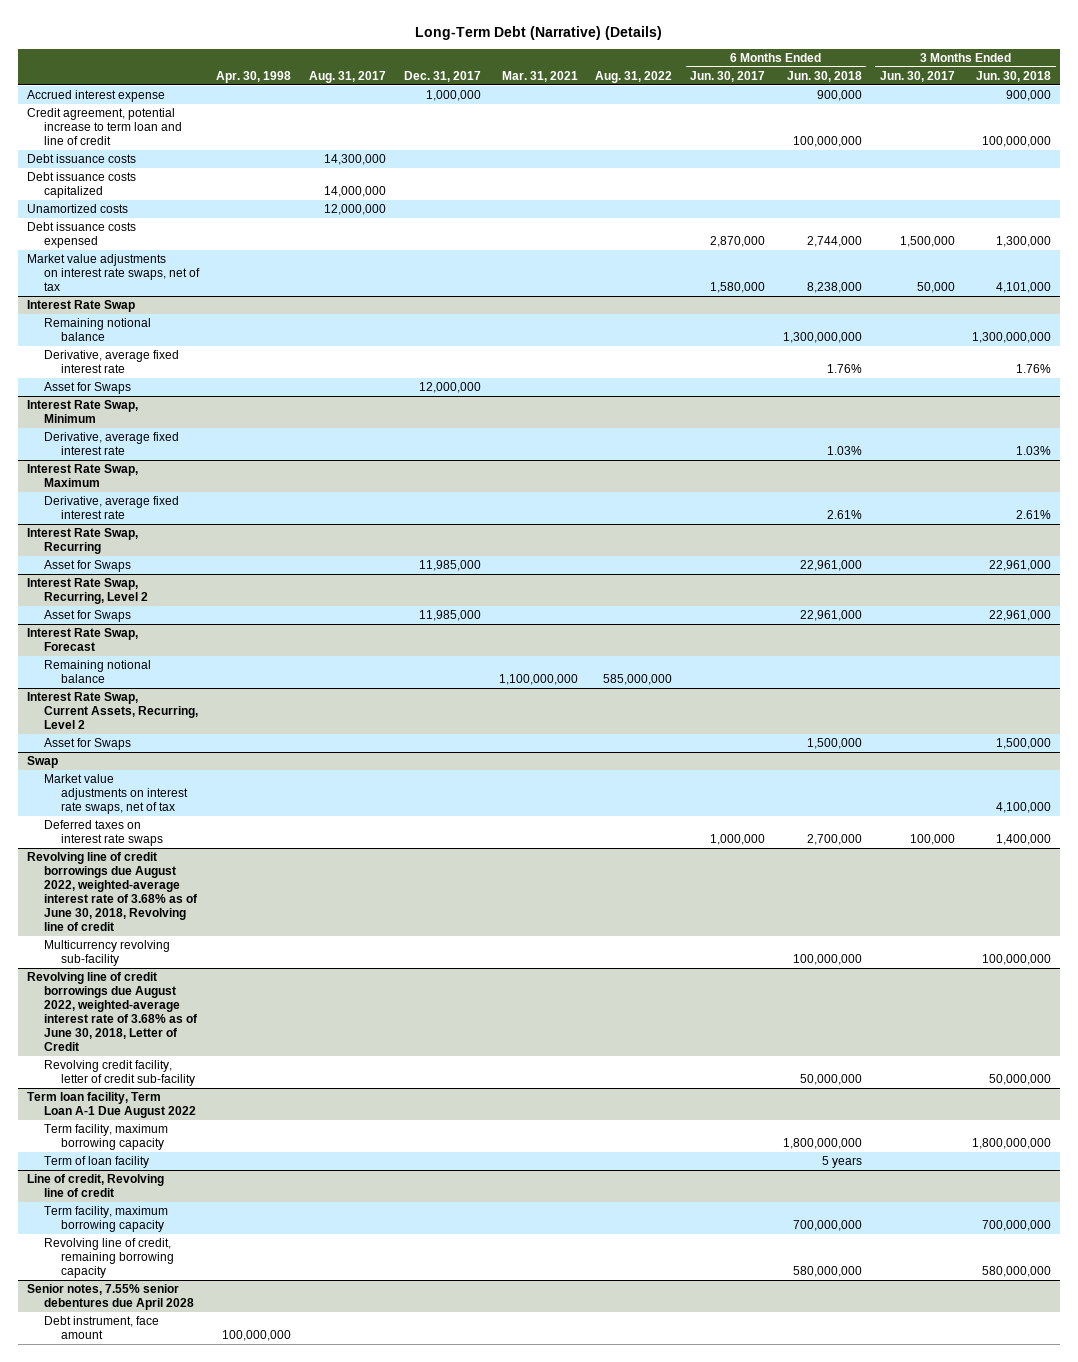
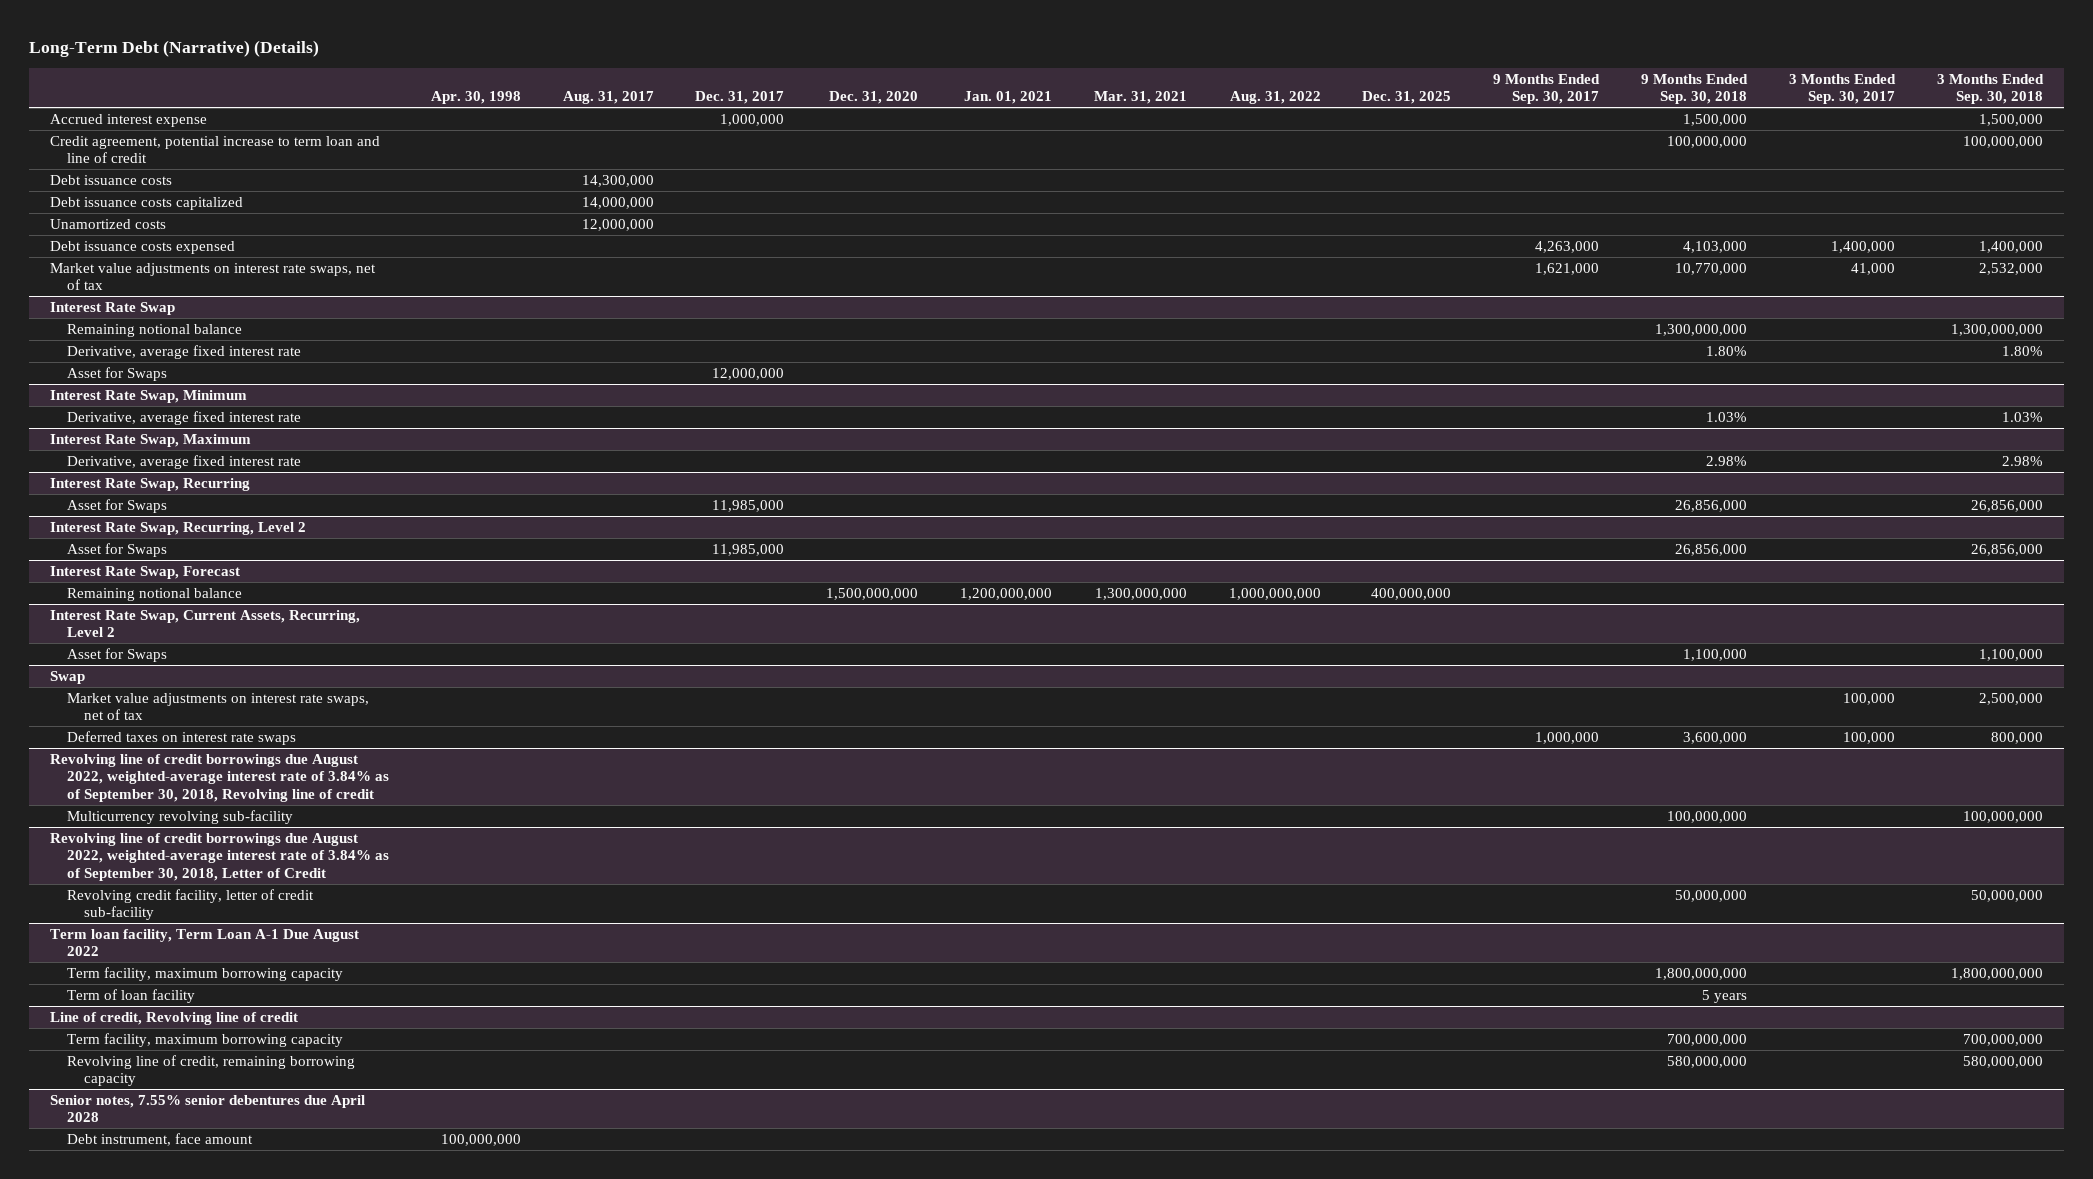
- | Apr. 30, 1998 | Aug. 31, 2017 | Dec. 31, 2017 | Mar. 31, 2021 | Aug. 31, 2022 | 6 Months Ended Jun. 30, 2017 | 6 Months Ended Jun. 30, 2018 | 3 Months Ended Jun. 30, 2017 | 3 Months Ended Jun. 30, 2018
+ | Apr. 30, 1998 | Aug. 31, 2017 | Dec. 31, 2017 | Dec. 31, 2020 | Jan. 01, 2021 | Mar. 31, 2021 | Aug. 31, 2022 | Dec. 31, 2025 | 9 Months Ended Sep. 30, 2017 | 9 Months Ended Sep. 30, 2018 | 3 Months Ended Sep. 30, 2017 | 3 Months Ended Sep. 30, 2018
@ Interest Rate Swap, Forecast
- Remaining notional balance | | | | 1,100,000,000 | 585,000,000 | | | |
+ Remaining notional balance | | | | 1,500,000,000 | 1,200,000,000 | 1,300,000,000 | 1,000,000,000 | 400,000,000 | | | |
- Revolving line of credit borrowings due August 2022, weighted-average interest rate of 3.68% as of June 30, 2018, Revolving line of credit
+ Revolving line of credit borrowings due August 2022, weighted-average interest rate of 3.84% as of September 30, 2018, Revolving line of credit
- Revolving line of credit borrowings due August 2022, weighted-average interest rate of 3.68% as of June 30, 2018, Letter of Credit
+ Revolving line of credit borrowings due August 2022, weighted-average interest rate of 3.84% as of September 30, 2018, Letter of Credit

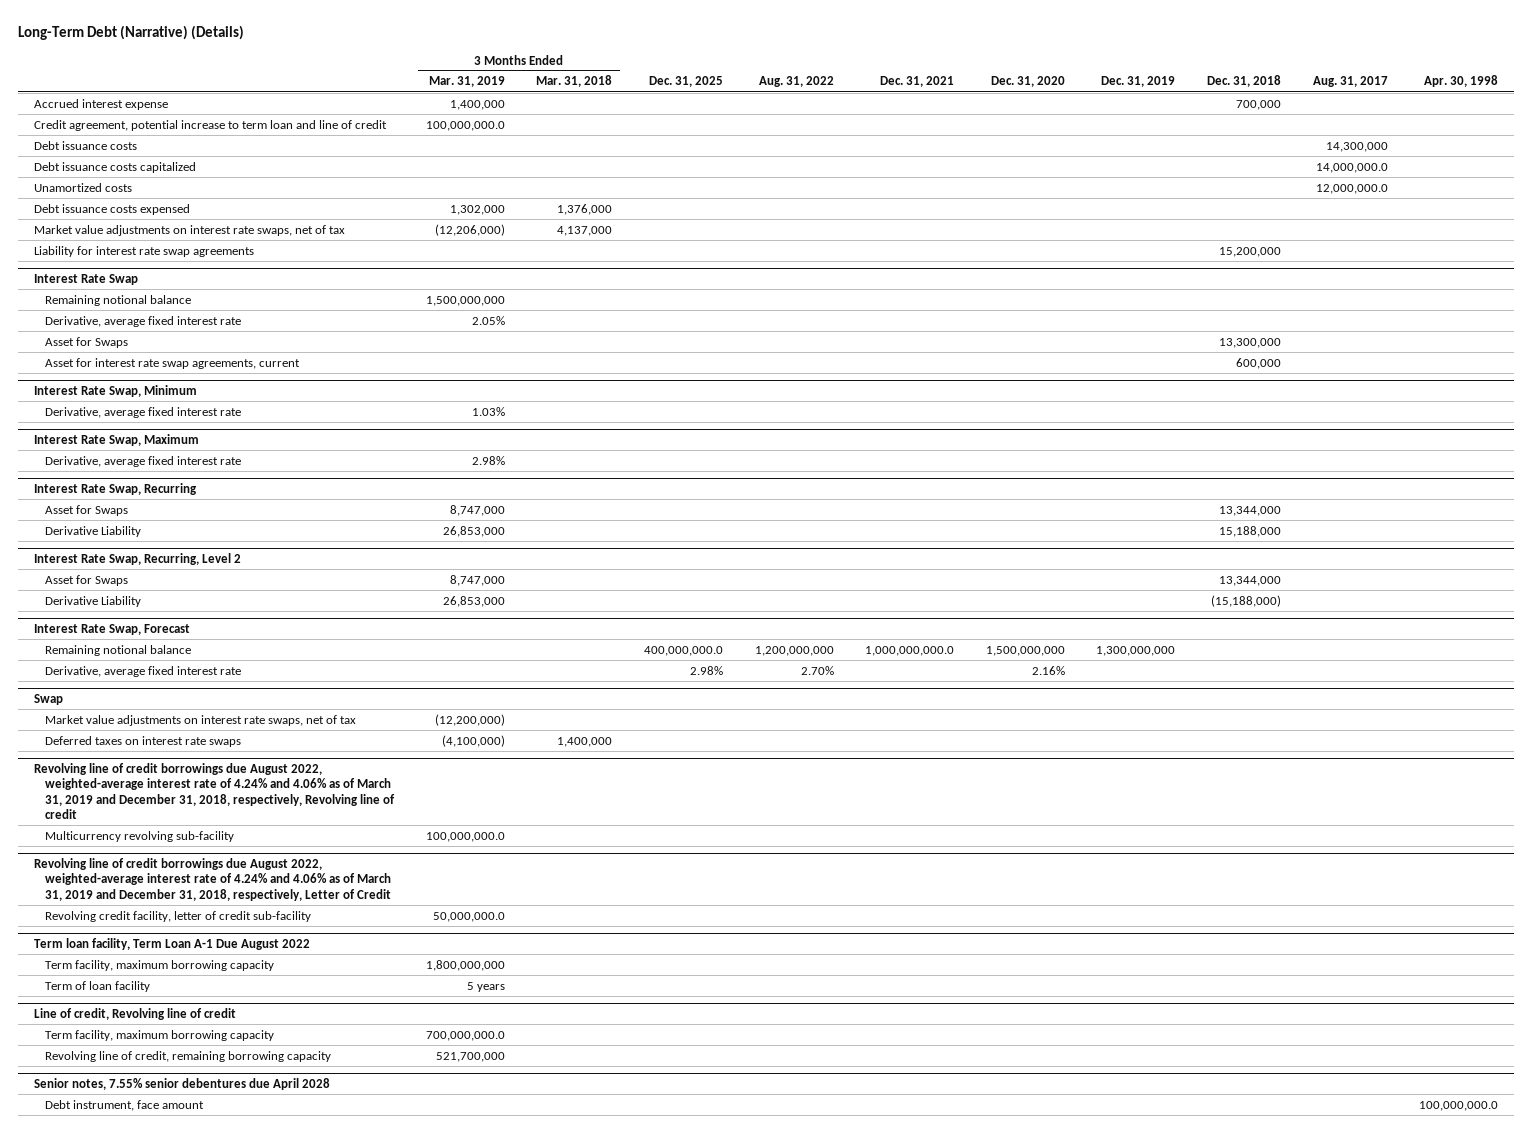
- | Apr. 30, 1998 | Aug. 31, 2017 | Dec. 31, 2017 | Dec. 31, 2020 | Jan. 01, 2021 | Mar. 31, 2021 | Aug. 31, 2022 | Dec. 31, 2025 | 9 Months Ended Sep. 30, 2017 | 9 Months Ended Sep. 30, 2018 | 3 Months Ended Sep. 30, 2017 | 3 Months Ended Sep. 30, 2018
+ | 3 Months Ended Mar. 31, 2019 | 3 Months Ended Mar. 31, 2018 | Dec. 31, 2025 | Aug. 31, 2022 | Dec. 31, 2021 | Dec. 31, 2020 | Dec. 31, 2019 | Dec. 31, 2018 | Aug. 31, 2017 | Apr. 30, 1998
- Debt issuance costs capitalized | | 14,000,000 | | | | | | | | | |
- Unamortized costs | | 12,000,000 | | | | | | | | | |
+ Debt issuance costs capitalized | | | | | | | | | 14,000,000.0 |
+ Unamortized costs | | | | | | | | | 12,000,000.0 |
+ Liability for interest rate swap agreements | | | | | | | | 15,200,000 | |
@ Interest Rate Swap
+ Asset for interest rate swap agreements, current | | | | | | | | 600,000 | |
@ Interest Rate Swap, Recurring
+ Derivative Liability | 26,853,000 | | | | | | | 15,188,000 | |
@ Interest Rate Swap, Recurring, Level 2
+ Derivative Liability | 26,853,000 | | | | | | | (15,188,000) | |
@ Interest Rate Swap, Forecast
- Remaining notional balance | | | | 1,500,000,000 | 1,200,000,000 | 1,300,000,000 | 1,000,000,000 | 400,000,000 | | | |
- Interest Rate Swap, Current Assets, Recurring, Level 2
- Asset for Swaps | | | | | | | | | | 1,100,000 | | 1,100,000
@ Interest Rate Swap, Forecast
+ Remaining notional balance | | | 400,000,000.0 | 1,200,000,000 | 1,000,000,000.0 | 1,500,000,000 | 1,300,000,000 | | |
+ Derivative, average fixed interest rate | | | 2.98% | 2.70% | | 2.16% | | | |
- Revolving line of credit borrowings due August 2022, weighted-average interest rate of 3.84% as of September 30, 2018, Revolving line of credit
+ Revolving line of credit borrowings due August 2022, weighted-average interest rate of 4.24% and 4.06% as of March 31, 2019 and December 31, 2018, respectively, Revolving line of credit
- Revolving line of credit borrowings due August 2022, weighted-average interest rate of 3.84% as of September 30, 2018, Letter of Credit
+ Revolving line of credit borrowings due August 2022, weighted-average interest rate of 4.24% and 4.06% as of March 31, 2019 and December 31, 2018, respectively, Letter of Credit
@ Senior notes, 7.55% senior debentures due April 2028
- Debt instrument, face amount | 100,000,000 | | | | | | | | | | |
+ Debt instrument, face amount | | | | | | | | | | 100,000,000.0

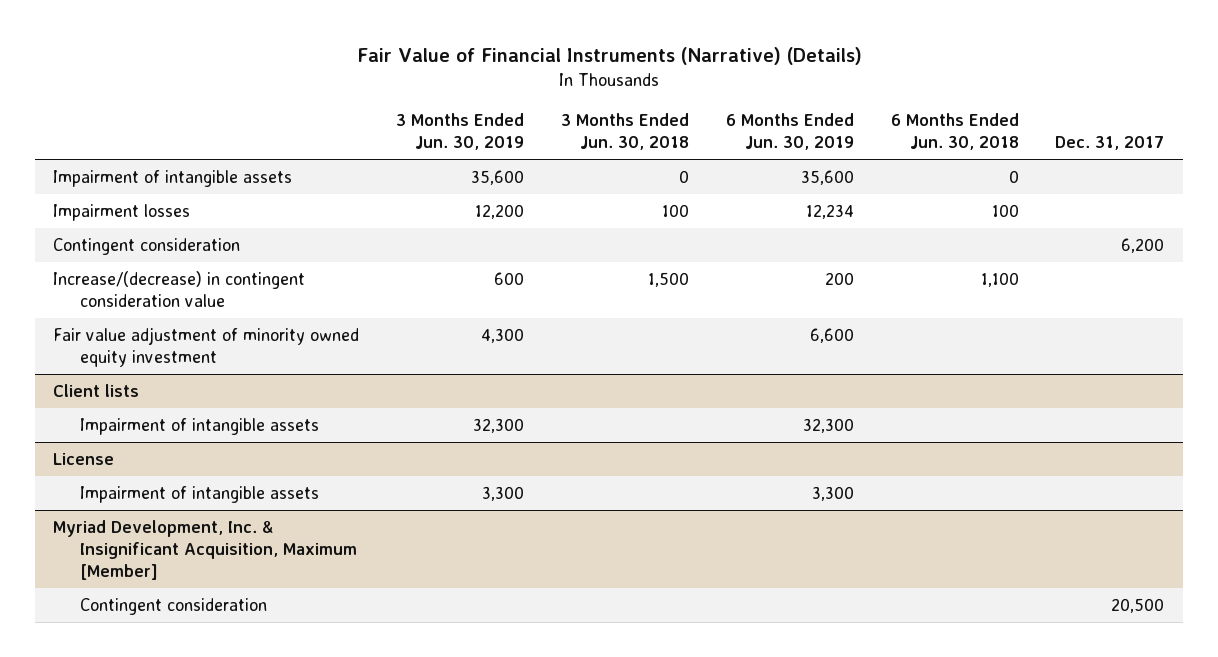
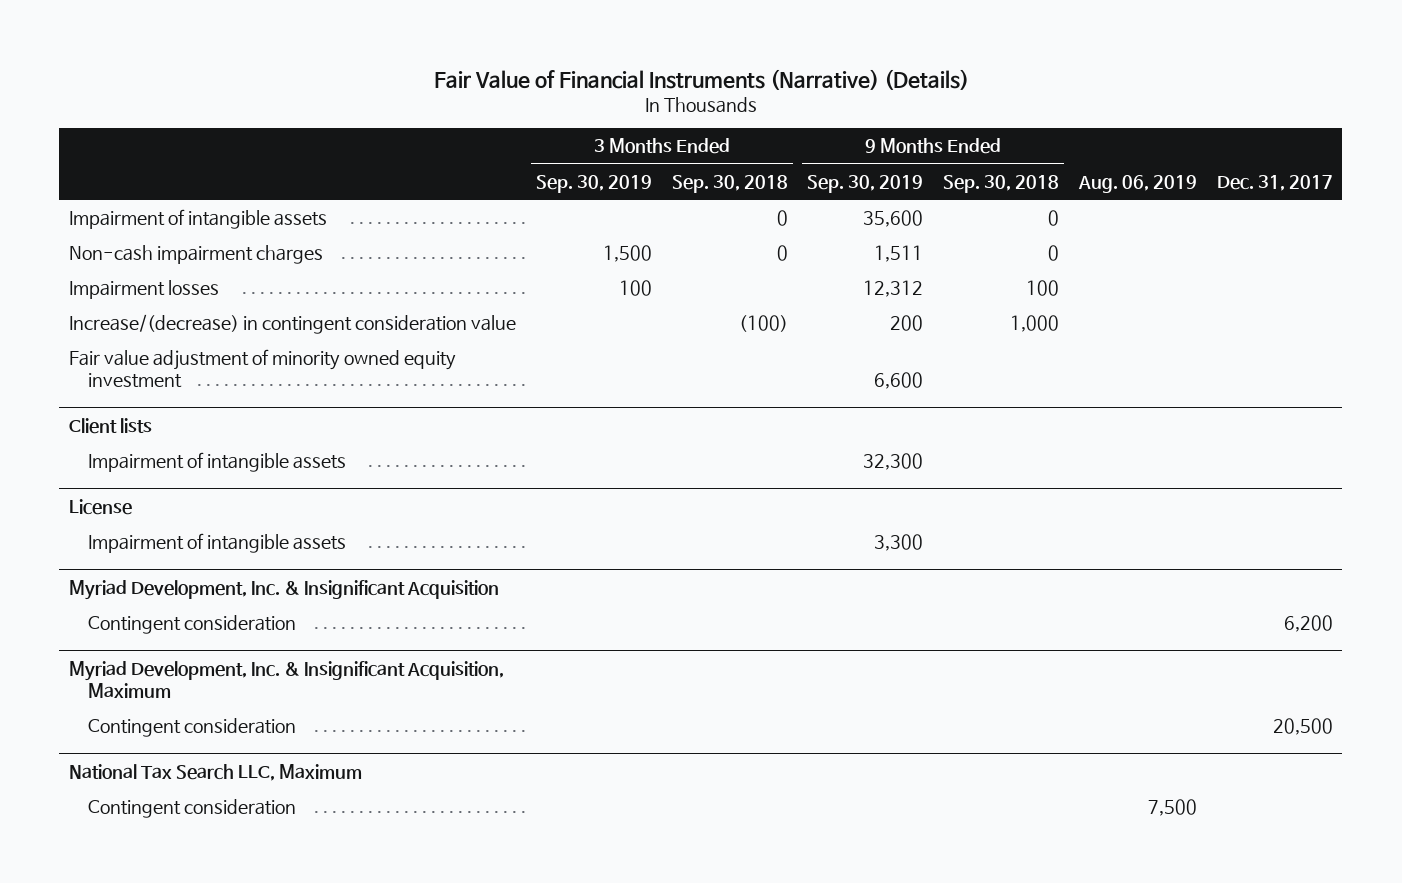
- | 3 Months Ended Jun. 30, 2019 | 3 Months Ended Jun. 30, 2018 | 6 Months Ended Jun. 30, 2019 | 6 Months Ended Jun. 30, 2018 | Dec. 31, 2017
+ | 3 Months Ended Sep. 30, 2019 | 3 Months Ended Sep. 30, 2018 | 9 Months Ended Sep. 30, 2019 | 9 Months Ended Sep. 30, 2018 | Aug. 06, 2019 | Dec. 31, 2017
+ Non-cash impairment charges | 1,500 | 0 | 1,511 | 0 | |
- Contingent consideration | | | | | 6,200
- Myriad Development, Inc. & Insignificant Acquisition, Maximum [Member]
+ Myriad Development, Inc. & Insignificant Acquisition
+ Contingent consideration | | | | | | 6,200
+ Myriad Development, Inc. & Insignificant Acquisition, Maximum
+ National Tax Search LLC, Maximum
+ Contingent consideration | | | | | 7,500 |

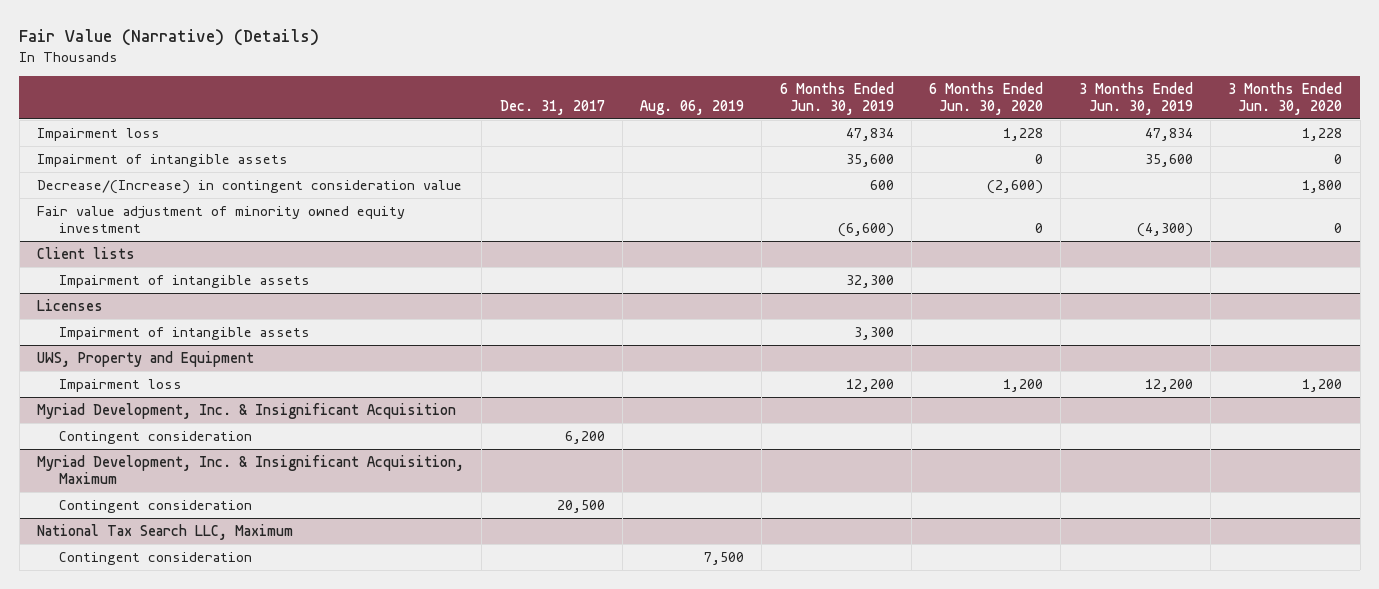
- Fair Value of Financial Instruments (Narrative) (Details)
+ Fair Value (Narrative) (Details)
- | 3 Months Ended Sep. 30, 2019 | 3 Months Ended Sep. 30, 2018 | 9 Months Ended Sep. 30, 2019 | 9 Months Ended Sep. 30, 2018 | Aug. 06, 2019 | Dec. 31, 2017
+ | Dec. 31, 2017 | Aug. 06, 2019 | 6 Months Ended Jun. 30, 2019 | 6 Months Ended Jun. 30, 2020 | 3 Months Ended Jun. 30, 2019 | 3 Months Ended Jun. 30, 2020
+ Impairment loss | | | 47,834 | 1,228 | 47,834 | 1,228
- Non-cash impairment charges | 1,500 | 0 | 1,511 | 0 | |
- Impairment losses | 100 | | 12,312 | 100 | |
- Increase/(decrease) in contingent consideration value | | (100) | 200 | 1,000 | |
+ Decrease/(Increase) in contingent consideration value | | | 600 | (2,600) | | 1,800
- License
+ Licenses
+ UWS, Property and Equipment
+ Impairment loss | | | 12,200 | 1,200 | 12,200 | 1,200

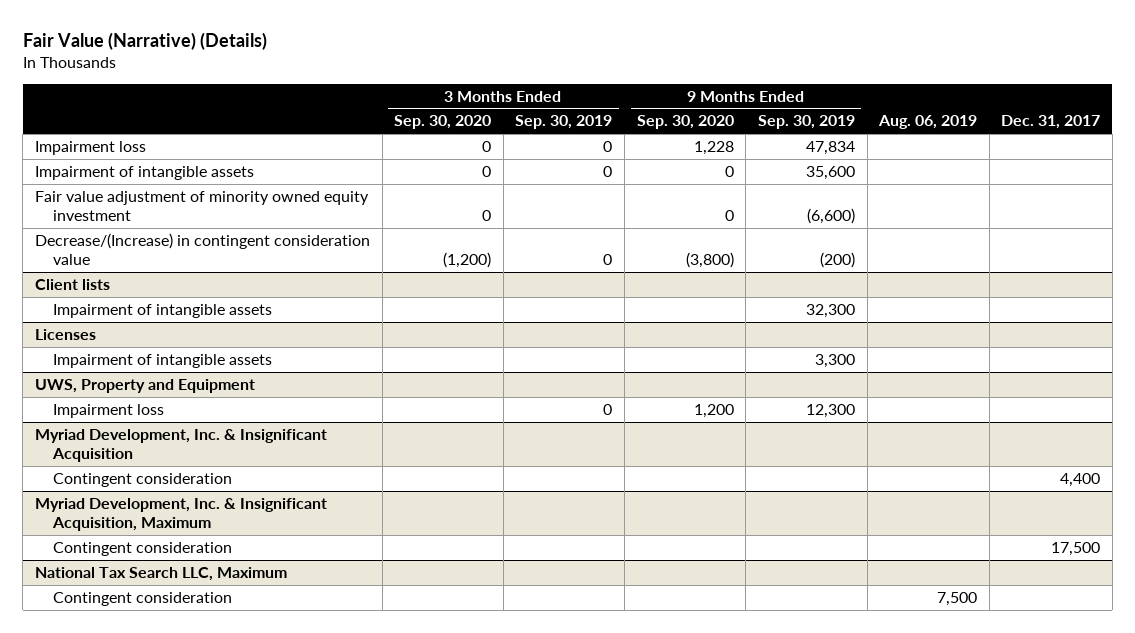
- | Dec. 31, 2017 | Aug. 06, 2019 | 6 Months Ended Jun. 30, 2019 | 6 Months Ended Jun. 30, 2020 | 3 Months Ended Jun. 30, 2019 | 3 Months Ended Jun. 30, 2020
+ | 3 Months Ended Sep. 30, 2020 | 3 Months Ended Sep. 30, 2019 | 9 Months Ended Sep. 30, 2020 | 9 Months Ended Sep. 30, 2019 | Aug. 06, 2019 | Dec. 31, 2017
moved down: Decrease/(Increase) in contingent consideration value | (1,200) | 0 | (3,800) | (200) | |
@ Myriad Development, Inc. & Insignificant Acquisition
- Contingent consideration | 6,200 | | | | |
+ Contingent consideration | | | | | | 4,400
@ Myriad Development, Inc. & Insignificant Acquisition, Maximum
- Contingent consideration | 20,500 | | | | |
+ Contingent consideration | | | | | | 17,500

